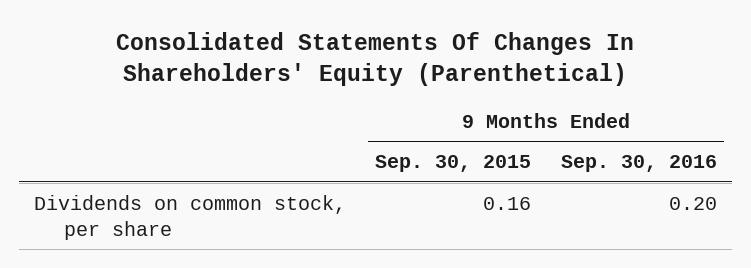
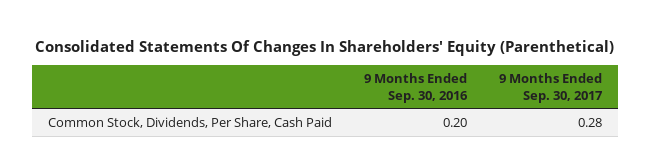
- | 9 Months Ended Sep. 30, 2015 | 9 Months Ended Sep. 30, 2016
+ | 9 Months Ended Sep. 30, 2016 | 9 Months Ended Sep. 30, 2017
- Dividends on common stock, per share | 0.16 | 0.20
+ Common Stock, Dividends, Per Share, Cash Paid | 0.20 | 0.28

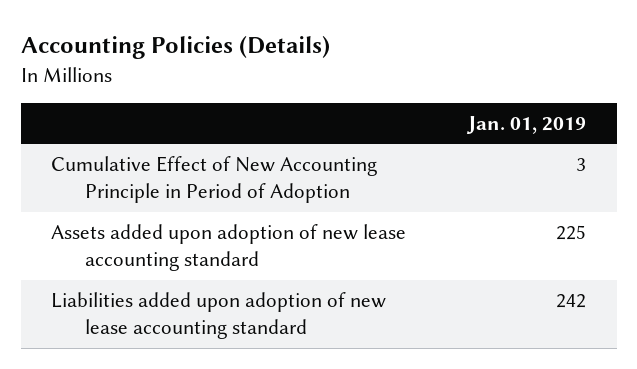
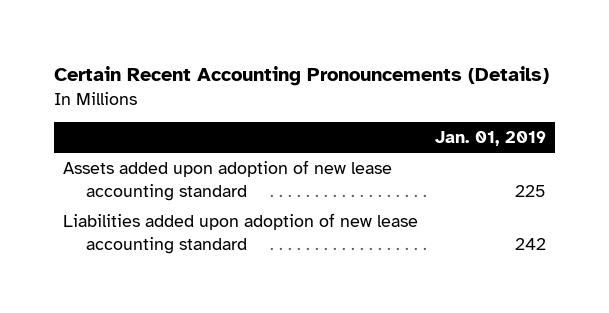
- Accounting Policies (Details)
+ Certain Recent Accounting Pronouncements (Details)
- Cumulative Effect of New Accounting Principle in Period of Adoption | 3

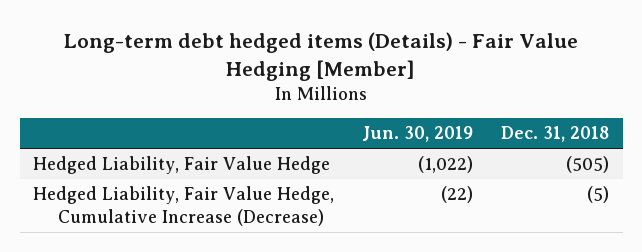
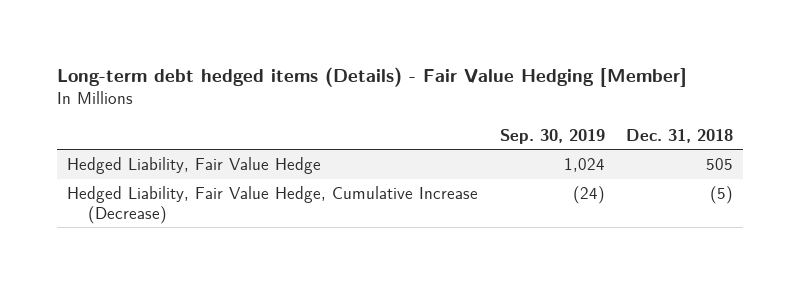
- | Jun. 30, 2019 | Dec. 31, 2018
+ | Sep. 30, 2019 | Dec. 31, 2018
- Hedged Liability, Fair Value Hedge | (1,022) | (505)
+ Hedged Liability, Fair Value Hedge | 1,024 | 505

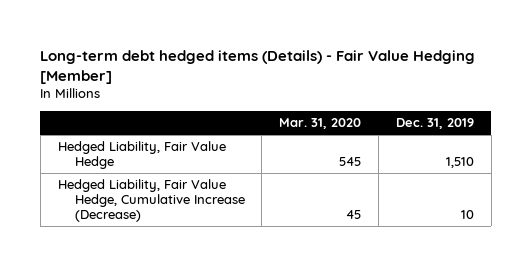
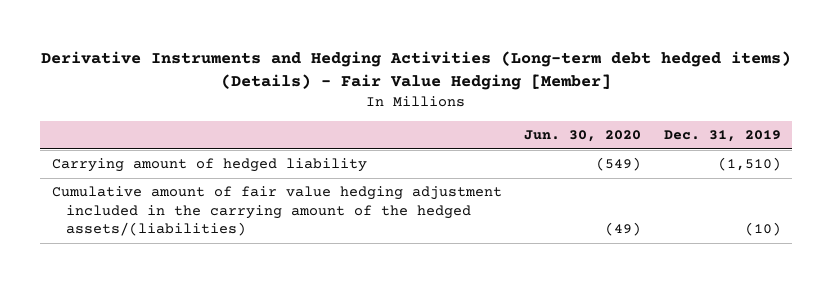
- Long-term debt hedged items (Details) - Fair Value Hedging [Member]
+ Derivative Instruments and Hedging Activities (Long-term debt hedged items) (Details) - Fair Value Hedging [Member]
- | Mar. 31, 2020 | Dec. 31, 2019
+ | Jun. 30, 2020 | Dec. 31, 2019
- Hedged Liability, Fair Value Hedge | 545 | 1,510
- Hedged Liability, Fair Value Hedge, Cumulative Increase (Decrease) | 45 | 10
+ Carrying amount of hedged liability | (549) | (1,510)
+ Cumulative amount of fair value hedging adjustment included in the carrying amount of the hedged assets/(liabilities) | (49) | (10)

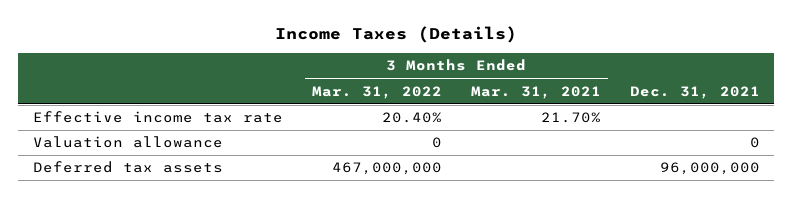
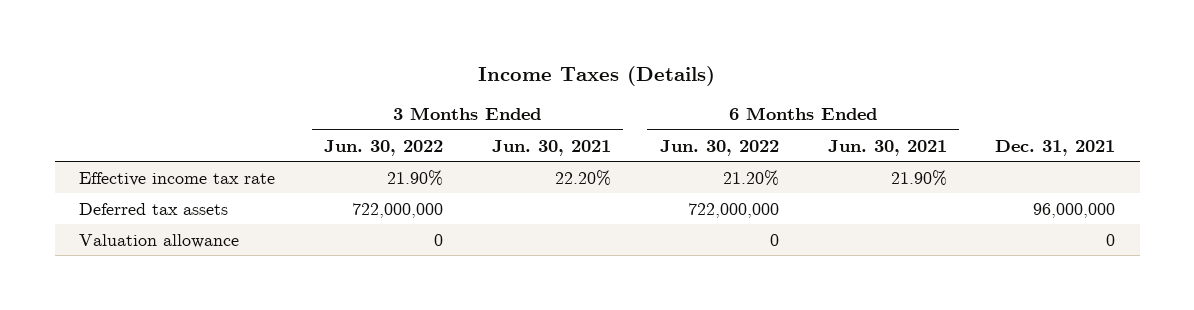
- | 3 Months Ended Mar. 31, 2022 | 3 Months Ended Mar. 31, 2021 | Dec. 31, 2021
+ | 3 Months Ended Jun. 30, 2022 | 3 Months Ended Jun. 30, 2021 | 6 Months Ended Jun. 30, 2022 | 6 Months Ended Jun. 30, 2021 | Dec. 31, 2021
moved down: Valuation allowance | 0 | | 0 | | 0

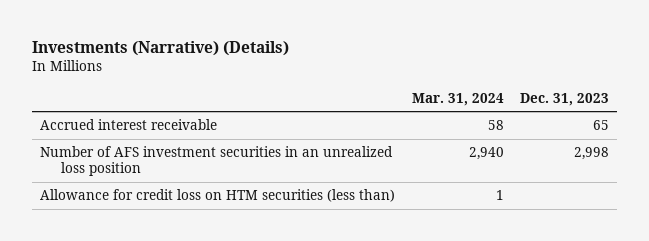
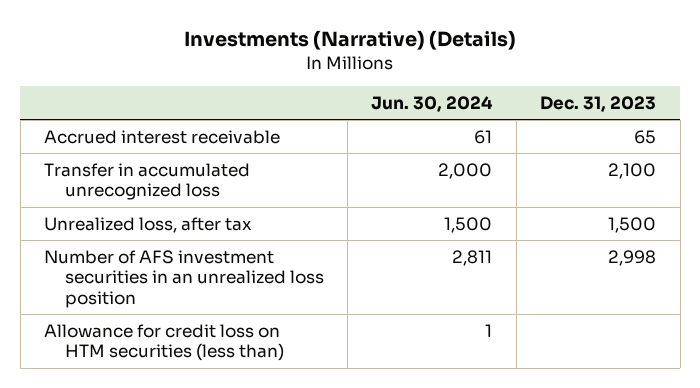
- | Mar. 31, 2024 | Dec. 31, 2023
+ | Jun. 30, 2024 | Dec. 31, 2023
+ Transfer in accumulated unrecognized loss | 2,000 | 2,100
+ Unrealized loss, after tax | 1,500 | 1,500

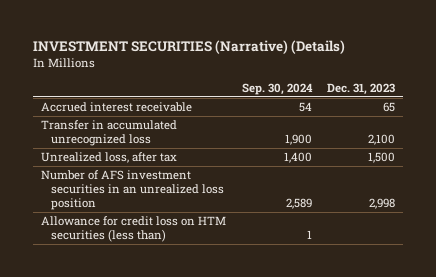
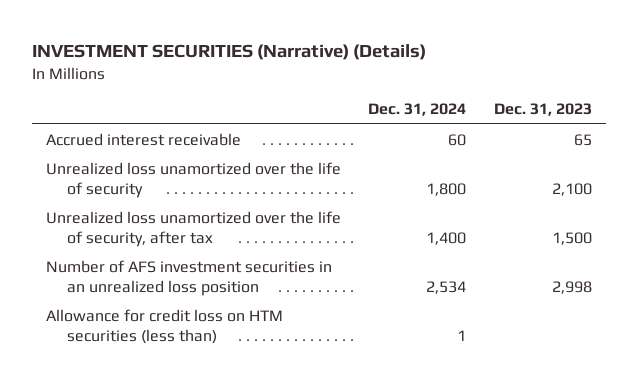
- | Sep. 30, 2024 | Dec. 31, 2023
+ | Dec. 31, 2024 | Dec. 31, 2023
- Transfer in accumulated unrecognized loss | 1,900 | 2,100
- Unrealized loss, after tax | 1,400 | 1,500
+ Unrealized loss unamortized over the life of security | 1,800 | 2,100
+ Unrealized loss unamortized over the life of security, after tax | 1,400 | 1,500

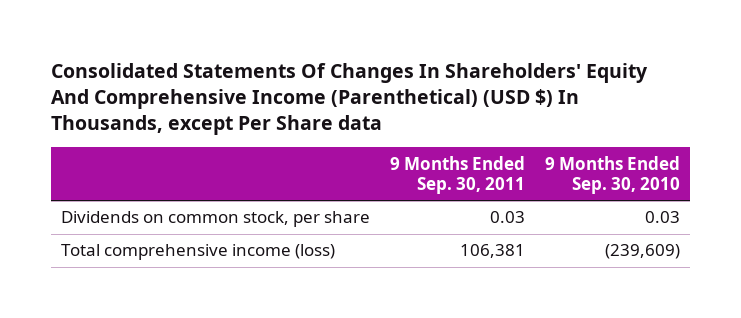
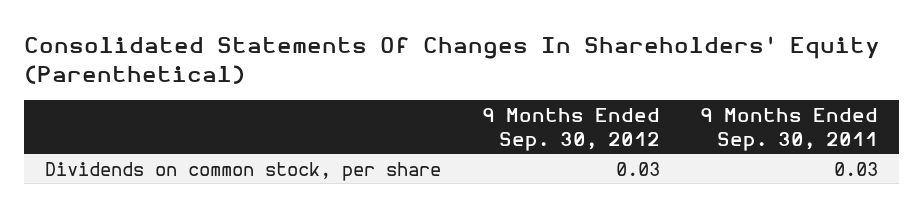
- Consolidated Statements Of Changes In Shareholders' Equity And Comprehensive Income (Parenthetical) (USD $) In Thousands, except Per Share data
+ Consolidated Statements Of Changes In Shareholders' Equity (Parenthetical)
- | 9 Months Ended Sep. 30, 2011 | 9 Months Ended Sep. 30, 2010
+ | 9 Months Ended Sep. 30, 2012 | 9 Months Ended Sep. 30, 2011
- Total comprehensive income (loss) | 106,381 | (239,609)

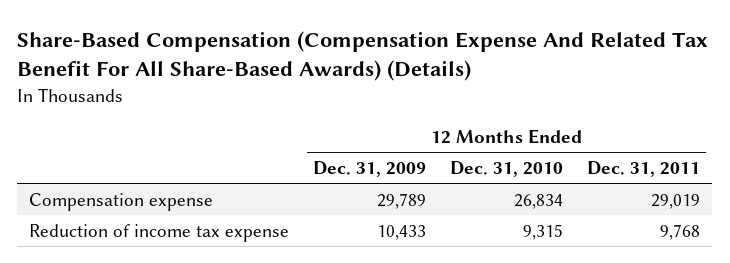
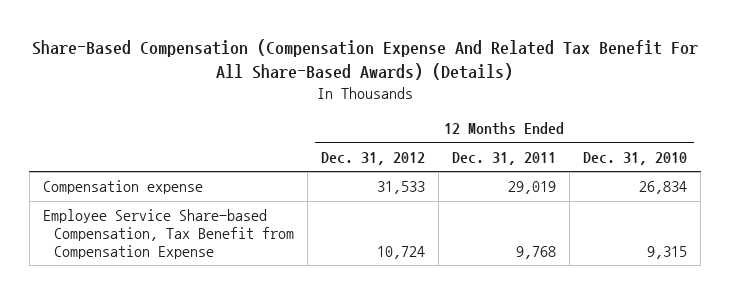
- | 12 Months Ended Dec. 31, 2009 | 12 Months Ended Dec. 31, 2010 | 12 Months Ended Dec. 31, 2011
+ | 12 Months Ended Dec. 31, 2012 | 12 Months Ended Dec. 31, 2011 | 12 Months Ended Dec. 31, 2010
- Reduction of income tax expense | 10,433 | 9,315 | 9,768
+ Employee Service Share-based Compensation, Tax Benefit from Compensation Expense | 10,724 | 9,768 | 9,315

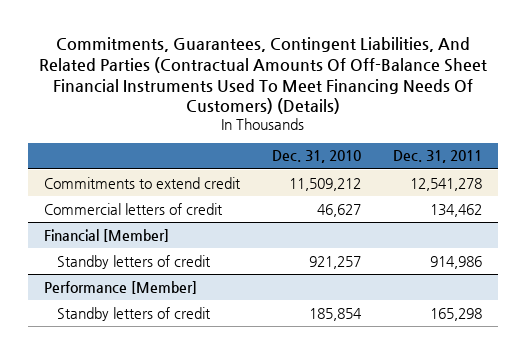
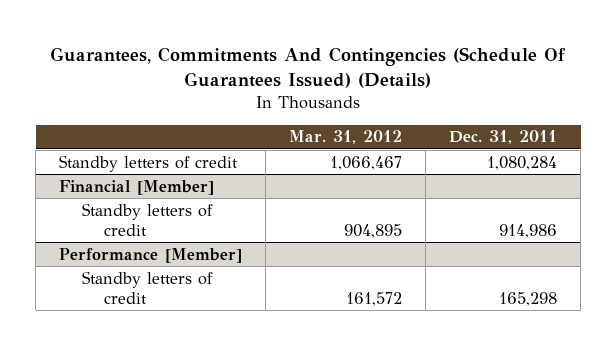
- Commitments, Guarantees, Contingent Liabilities, And Related Parties (Contractual Amounts Of Off-Balance Sheet Financial Instruments Used To Meet Financing Needs Of Customers) (Details)
+ Guarantees, Commitments And Contingencies (Schedule Of Guarantees Issued) (Details)
- | Dec. 31, 2010 | Dec. 31, 2011
+ | Mar. 31, 2012 | Dec. 31, 2011
- Commitments to extend credit | 11,509,212 | 12,541,278
- Commercial letters of credit | 46,627 | 134,462
+ Standby letters of credit | 1,066,467 | 1,080,284

